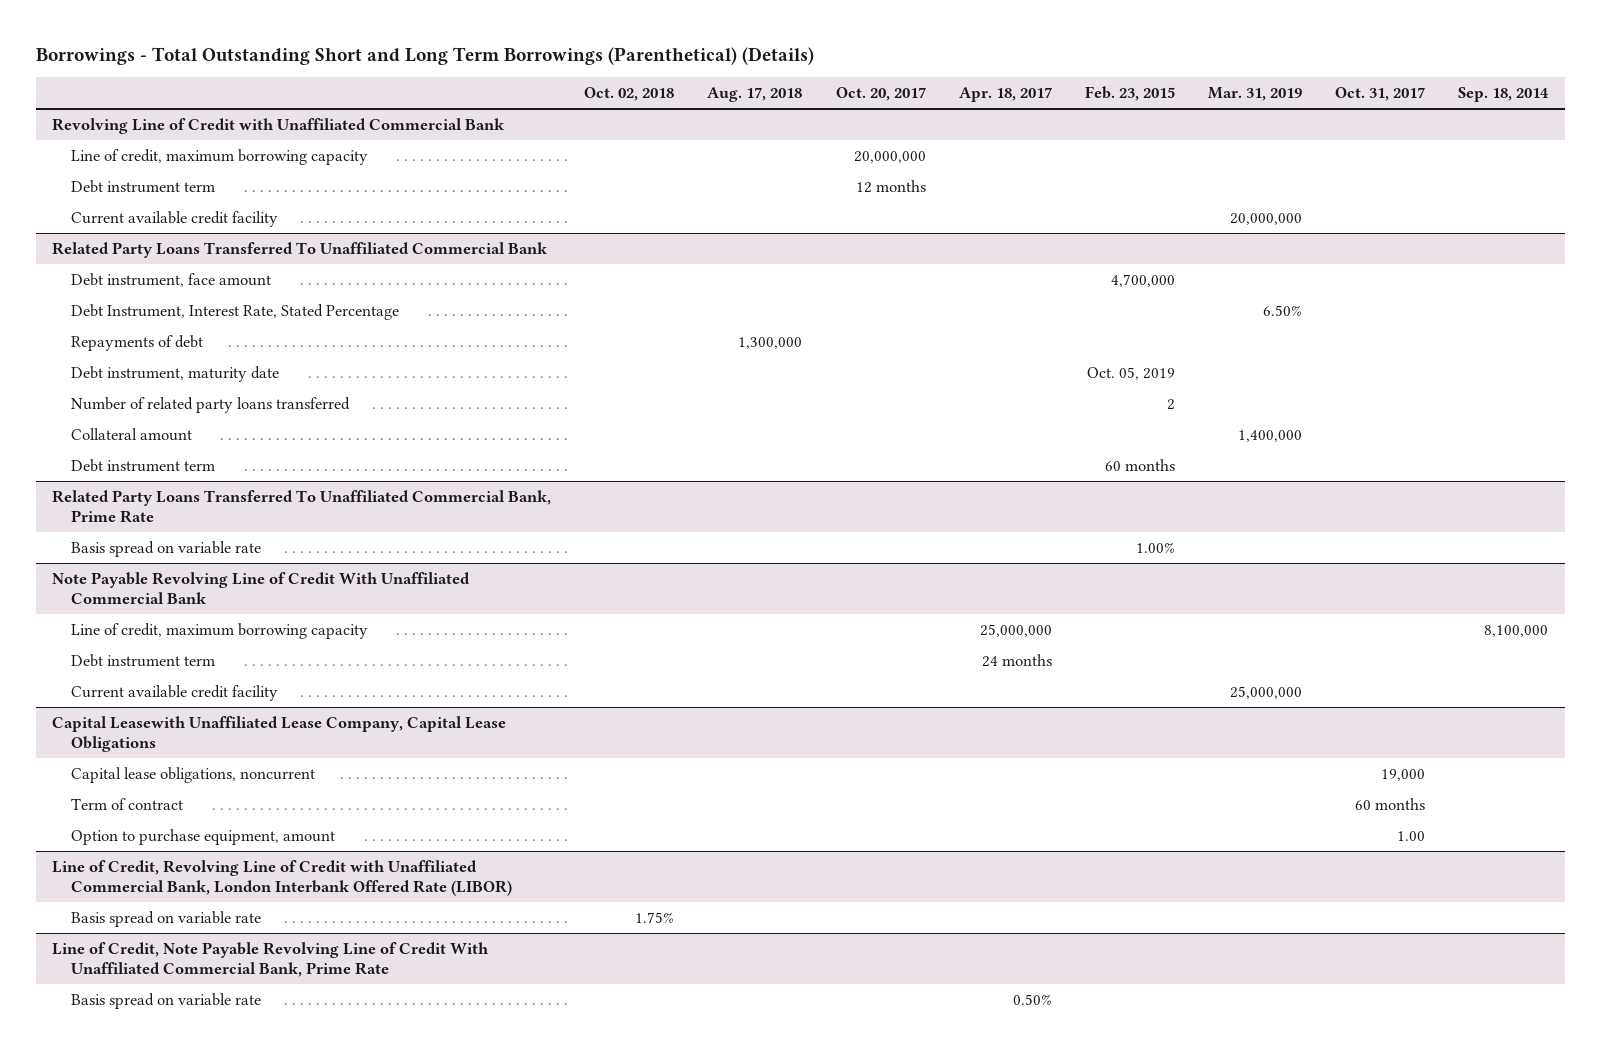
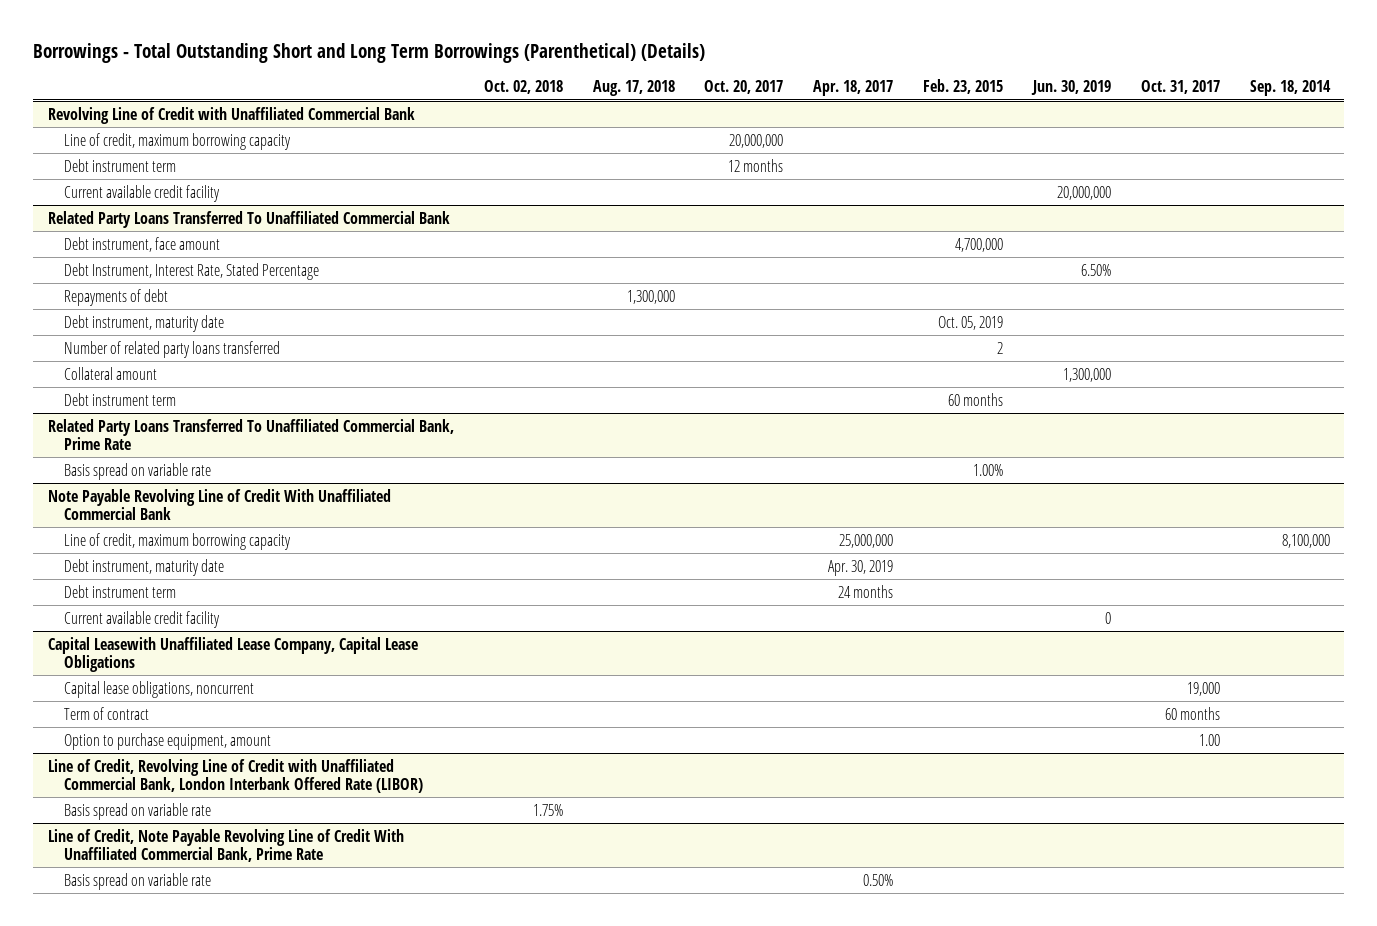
- | Oct. 02, 2018 | Aug. 17, 2018 | Oct. 20, 2017 | Apr. 18, 2017 | Feb. 23, 2015 | Mar. 31, 2019 | Oct. 31, 2017 | Sep. 18, 2014
+ | Oct. 02, 2018 | Aug. 17, 2018 | Oct. 20, 2017 | Apr. 18, 2017 | Feb. 23, 2015 | Jun. 30, 2019 | Oct. 31, 2017 | Sep. 18, 2014
@ Note Payable Revolving Line of Credit With Unaffiliated Commercial Bank
+ Debt instrument, maturity date | | | | Apr. 30, 2019 | | | |

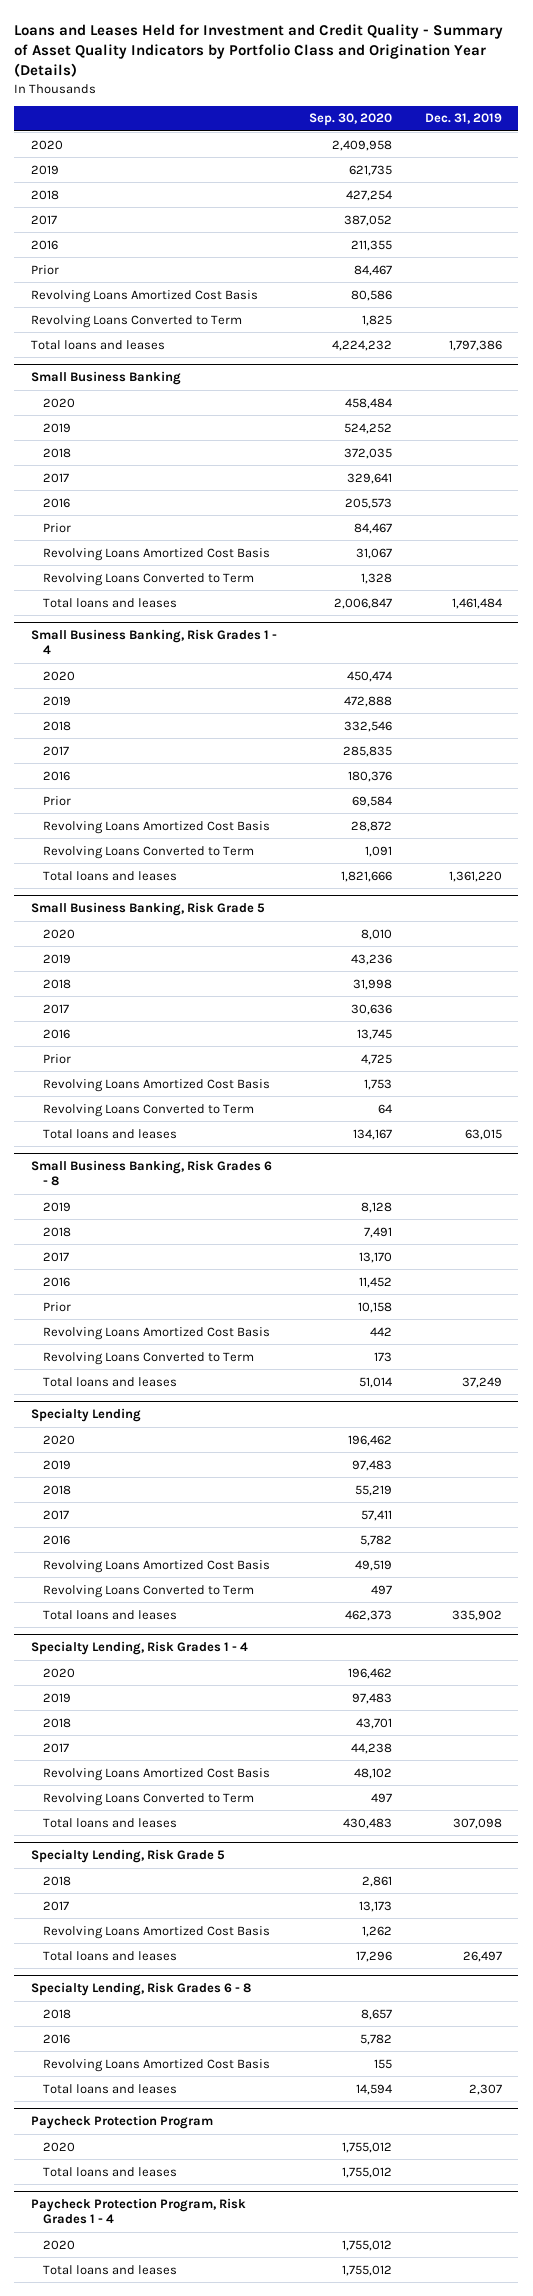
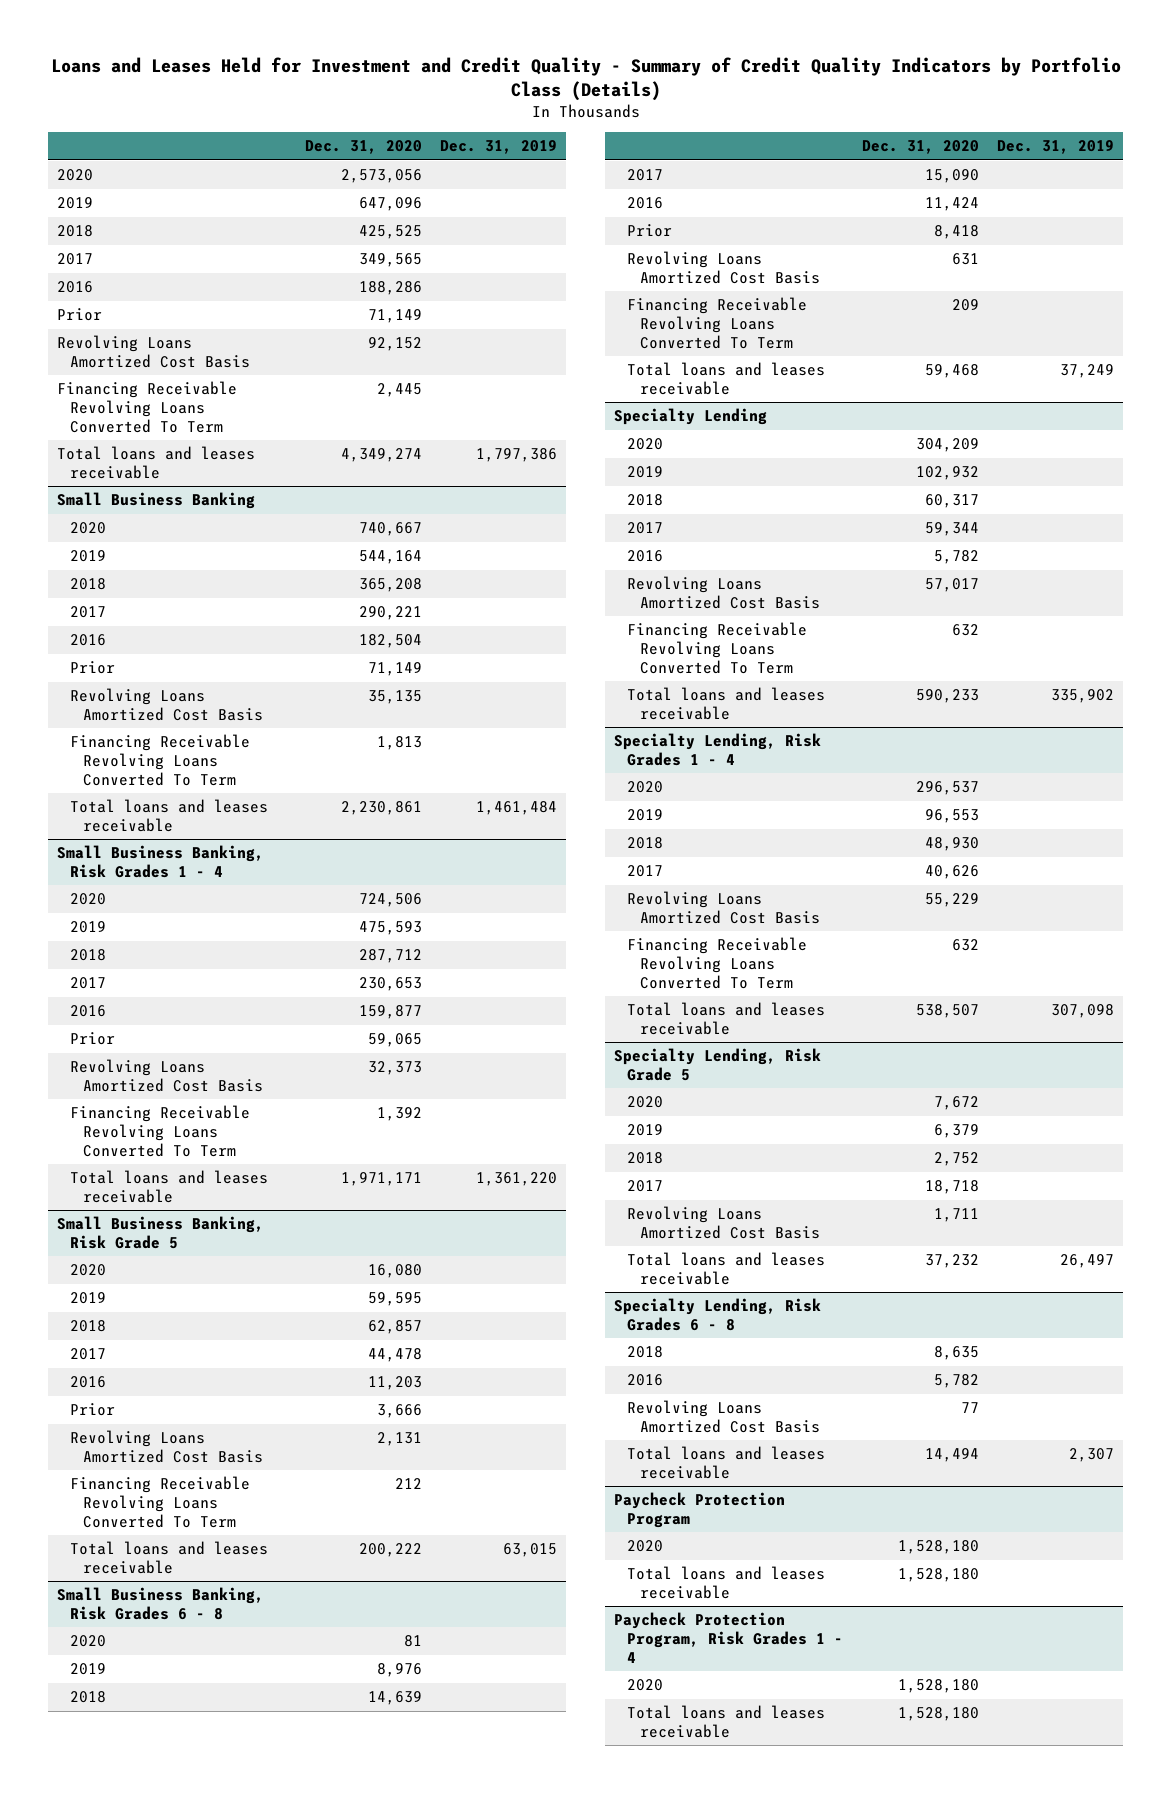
- Loans and Leases Held for Investment and Credit Quality - Summary of Asset Quality Indicators by Portfolio Class and Origination Year (Details)
+ Loans and Leases Held for Investment and Credit Quality - Summary of Credit Quality Indicators by Portfolio Class (Details)
- | Sep. 30, 2020 | Dec. 31, 2019
+ | Dec. 31, 2020 | Dec. 31, 2019
- Revolving Loans Converted to Term | 1,825 |
- Total loans and leases | 4,224,232 | 1,797,386
+ Financing Receivable Revolving Loans Converted To Term | 2,445 |
+ Total loans and leases receivable | 4,349,274 | 1,797,386
@ Small Business Banking
- Revolving Loans Converted to Term | 1,328 |
- Total loans and leases | 2,006,847 | 1,461,484
+ Financing Receivable Revolving Loans Converted To Term | 1,813 |
+ Total loans and leases receivable | 2,230,861 | 1,461,484
@ Small Business Banking, Risk Grades 1 - 4
- Revolving Loans Converted to Term | 1,091 |
- Total loans and leases | 1,821,666 | 1,361,220
+ Financing Receivable Revolving Loans Converted To Term | 1,392 |
+ Total loans and leases receivable | 1,971,171 | 1,361,220
@ Small Business Banking, Risk Grade 5
- Revolving Loans Converted to Term | 64 |
- Total loans and leases | 134,167 | 63,015
+ Financing Receivable Revolving Loans Converted To Term | 212 |
+ Total loans and leases receivable | 200,222 | 63,015
@ Small Business Banking, Risk Grades 6 - 8
+ 2020 | 81 |
- Revolving Loans Converted to Term | 173 |
- Total loans and leases | 51,014 | 37,249
+ Financing Receivable Revolving Loans Converted To Term | 209 |
+ Total loans and leases receivable | 59,468 | 37,249
@ Specialty Lending
- Revolving Loans Converted to Term | 497 |
- Total loans and leases | 462,373 | 335,902
+ Financing Receivable Revolving Loans Converted To Term | 632 |
+ Total loans and leases receivable | 590,233 | 335,902
@ Specialty Lending, Risk Grades 1 - 4
- Revolving Loans Converted to Term | 497 |
- Total loans and leases | 430,483 | 307,098
+ Financing Receivable Revolving Loans Converted To Term | 632 |
+ Total loans and leases receivable | 538,507 | 307,098
@ Specialty Lending, Risk Grade 5
+ 2020 | 7,672 |
+ 2019 | 6,379 |
- Total loans and leases | 17,296 | 26,497
+ Total loans and leases receivable | 37,232 | 26,497
@ Specialty Lending, Risk Grades 6 - 8
- Total loans and leases | 14,594 | 2,307
+ Total loans and leases receivable | 14,494 | 2,307
@ Paycheck Protection Program
- Total loans and leases | 1,755,012 |
+ Total loans and leases receivable | 1,528,180 |
@ Paycheck Protection Program, Risk Grades 1 - 4
- Total loans and leases | 1,755,012 |
+ Total loans and leases receivable | 1,528,180 |

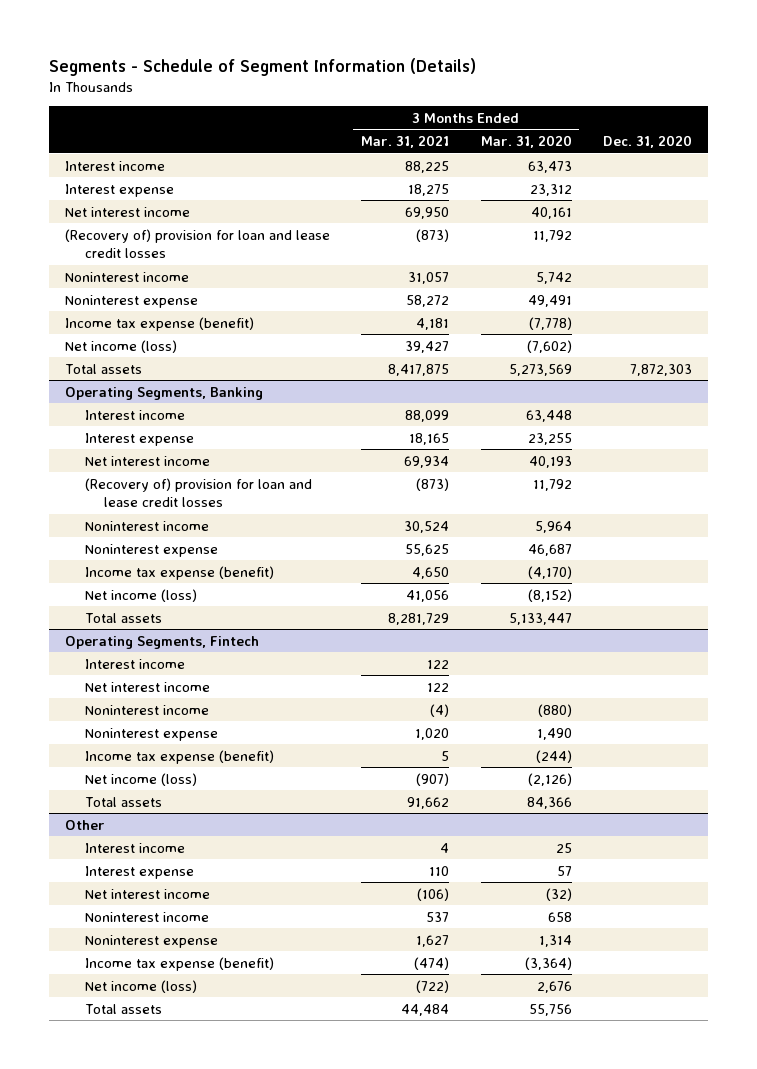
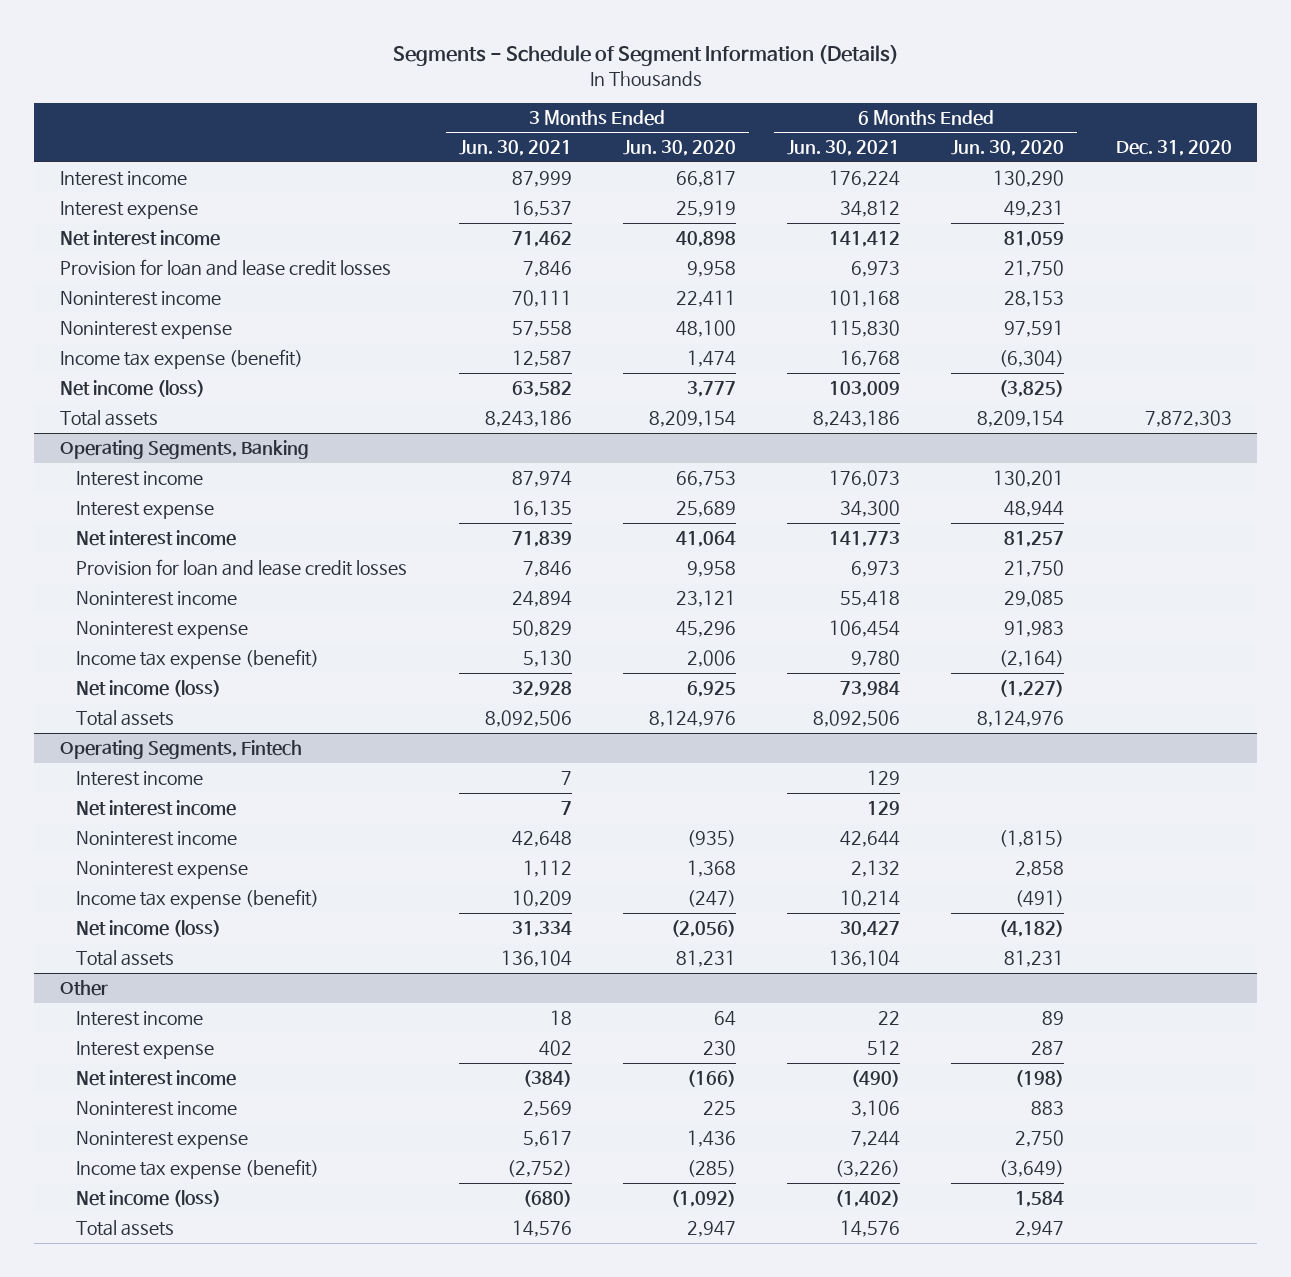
- | 3 Months Ended Mar. 31, 2021 | 3 Months Ended Mar. 31, 2020 | Dec. 31, 2020
+ | 3 Months Ended Jun. 30, 2021 | 3 Months Ended Jun. 30, 2020 | 6 Months Ended Jun. 30, 2021 | 6 Months Ended Jun. 30, 2020 | Dec. 31, 2020
- (Recovery of) provision for loan and lease credit losses | (873) | 11,792 |
+ Provision for loan and lease credit losses | 7,846 | 9,958 | 6,973 | 21,750 |
@ Operating Segments, Banking
- (Recovery of) provision for loan and lease credit losses | (873) | 11,792 |
+ Provision for loan and lease credit losses | 7,846 | 9,958 | 6,973 | 21,750 |

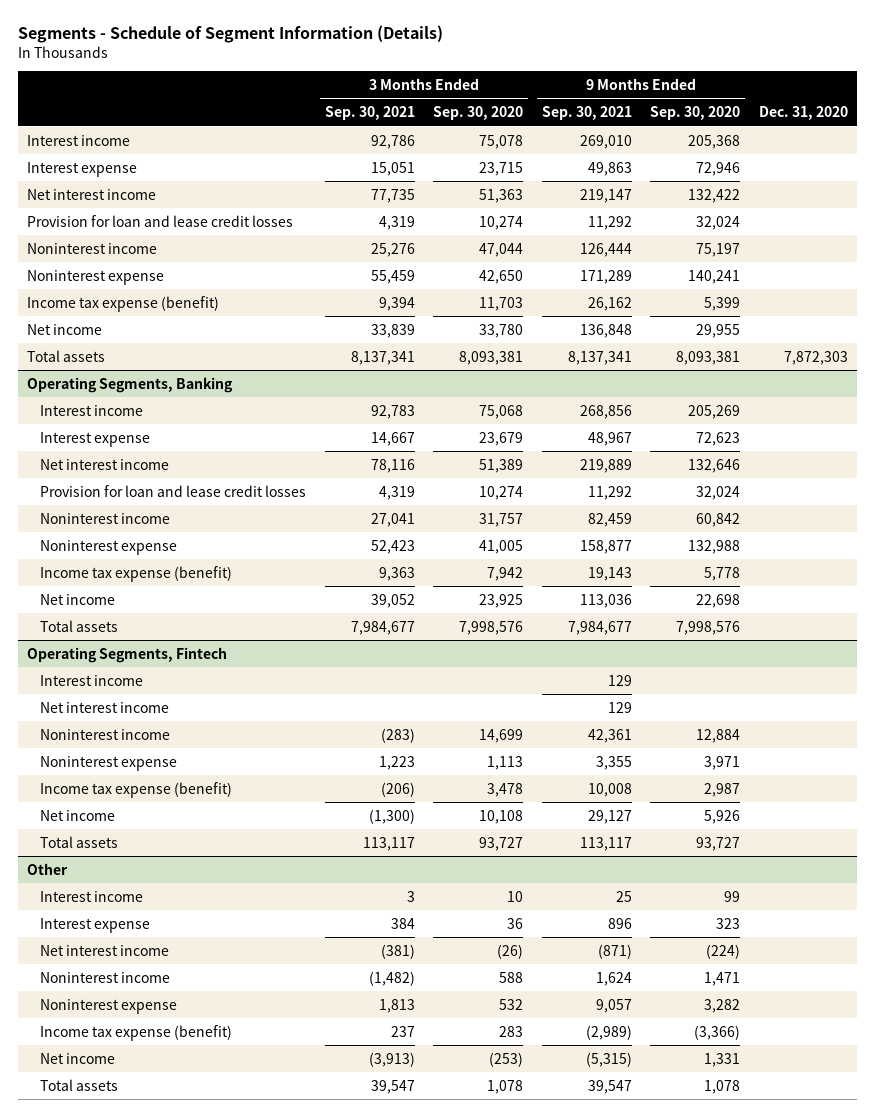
- | 3 Months Ended Jun. 30, 2021 | 3 Months Ended Jun. 30, 2020 | 6 Months Ended Jun. 30, 2021 | 6 Months Ended Jun. 30, 2020 | Dec. 31, 2020
+ | 3 Months Ended Sep. 30, 2021 | 3 Months Ended Sep. 30, 2020 | 9 Months Ended Sep. 30, 2021 | 9 Months Ended Sep. 30, 2020 | Dec. 31, 2020
- Net income (loss) | 63,582 | 3,777 | 103,009 | (3,825) |
+ Net income | 33,839 | 33,780 | 136,848 | 29,955 |
@ Operating Segments, Banking
- Net income (loss) | 32,928 | 6,925 | 73,984 | (1,227) |
+ Net income | 39,052 | 23,925 | 113,036 | 22,698 |
@ Operating Segments, Fintech
- Net income (loss) | 31,334 | (2,056) | 30,427 | (4,182) |
+ Net income | (1,300) | 10,108 | 29,127 | 5,926 |
@ Other
- Net income (loss) | (680) | (1,092) | (1,402) | 1,584 |
+ Net income | (3,913) | (253) | (5,315) | 1,331 |

